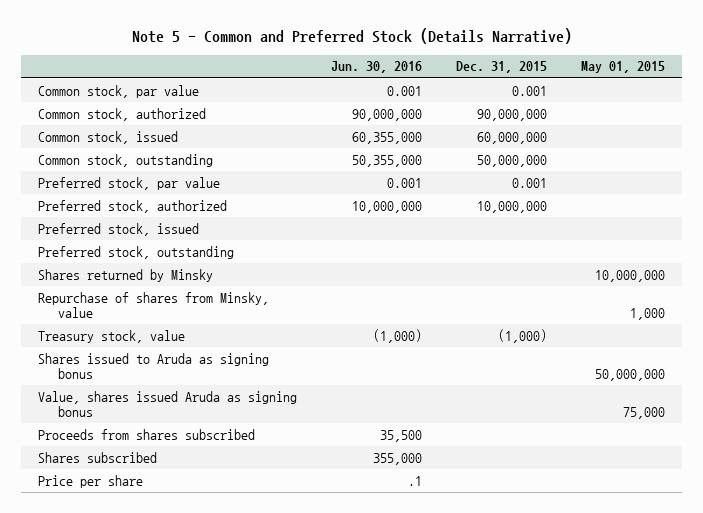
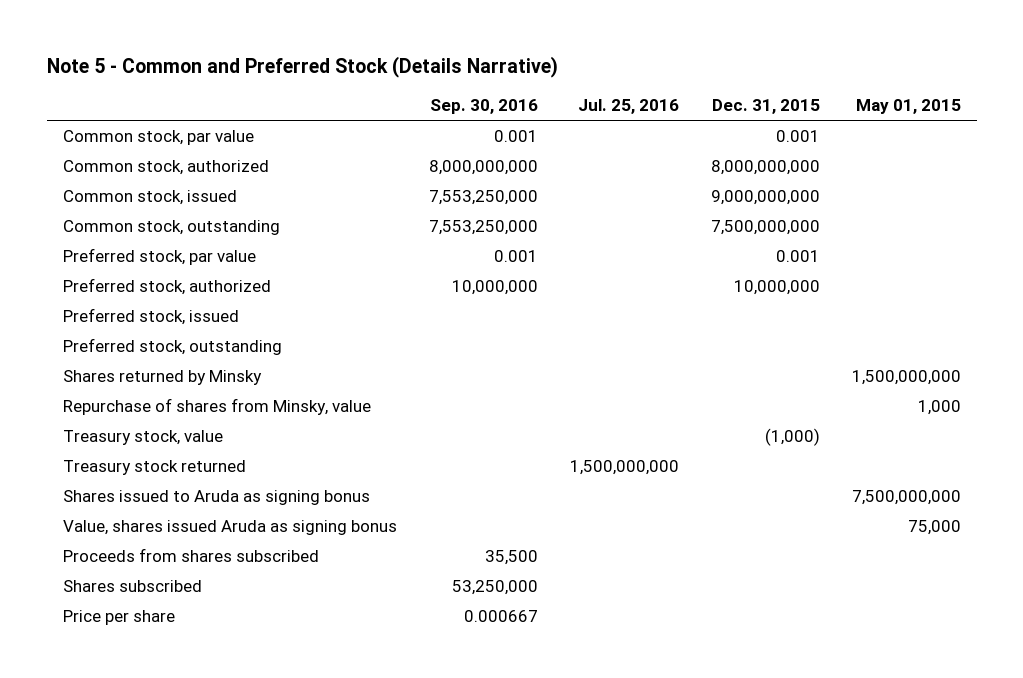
- | Jun. 30, 2016 | Dec. 31, 2015 | May 01, 2015
+ | Sep. 30, 2016 | Jul. 25, 2016 | Dec. 31, 2015 | May 01, 2015
- Common stock, authorized | 90,000,000 | 90,000,000 |
- Common stock, issued | 60,355,000 | 60,000,000 |
- Common stock, outstanding | 50,355,000 | 50,000,000 |
+ Common stock, authorized | 8,000,000,000 | | 8,000,000,000 |
+ Common stock, issued | 7,553,250,000 | | 9,000,000,000 |
+ Common stock, outstanding | 7,553,250,000 | | 7,500,000,000 |
- Shares returned by Minsky | | | 10,000,000
+ Shares returned by Minsky | | | | 1,500,000,000
- Shares issued to Aruda as signing bonus | | | 50,000,000
+ Treasury stock returned | | 1,500,000,000 | |
+ Shares issued to Aruda as signing bonus | | | | 7,500,000,000

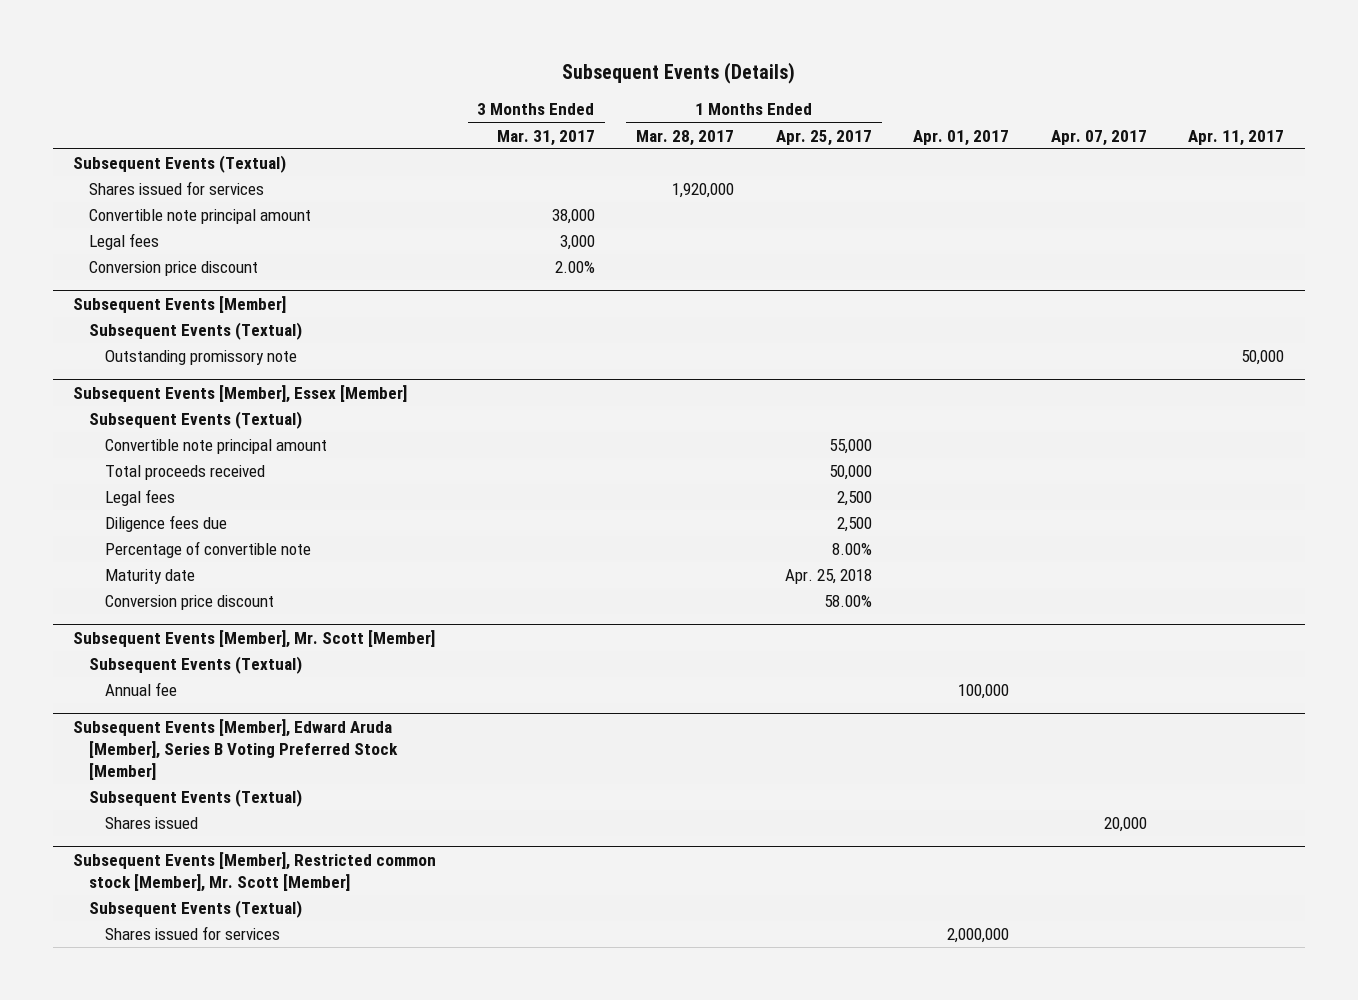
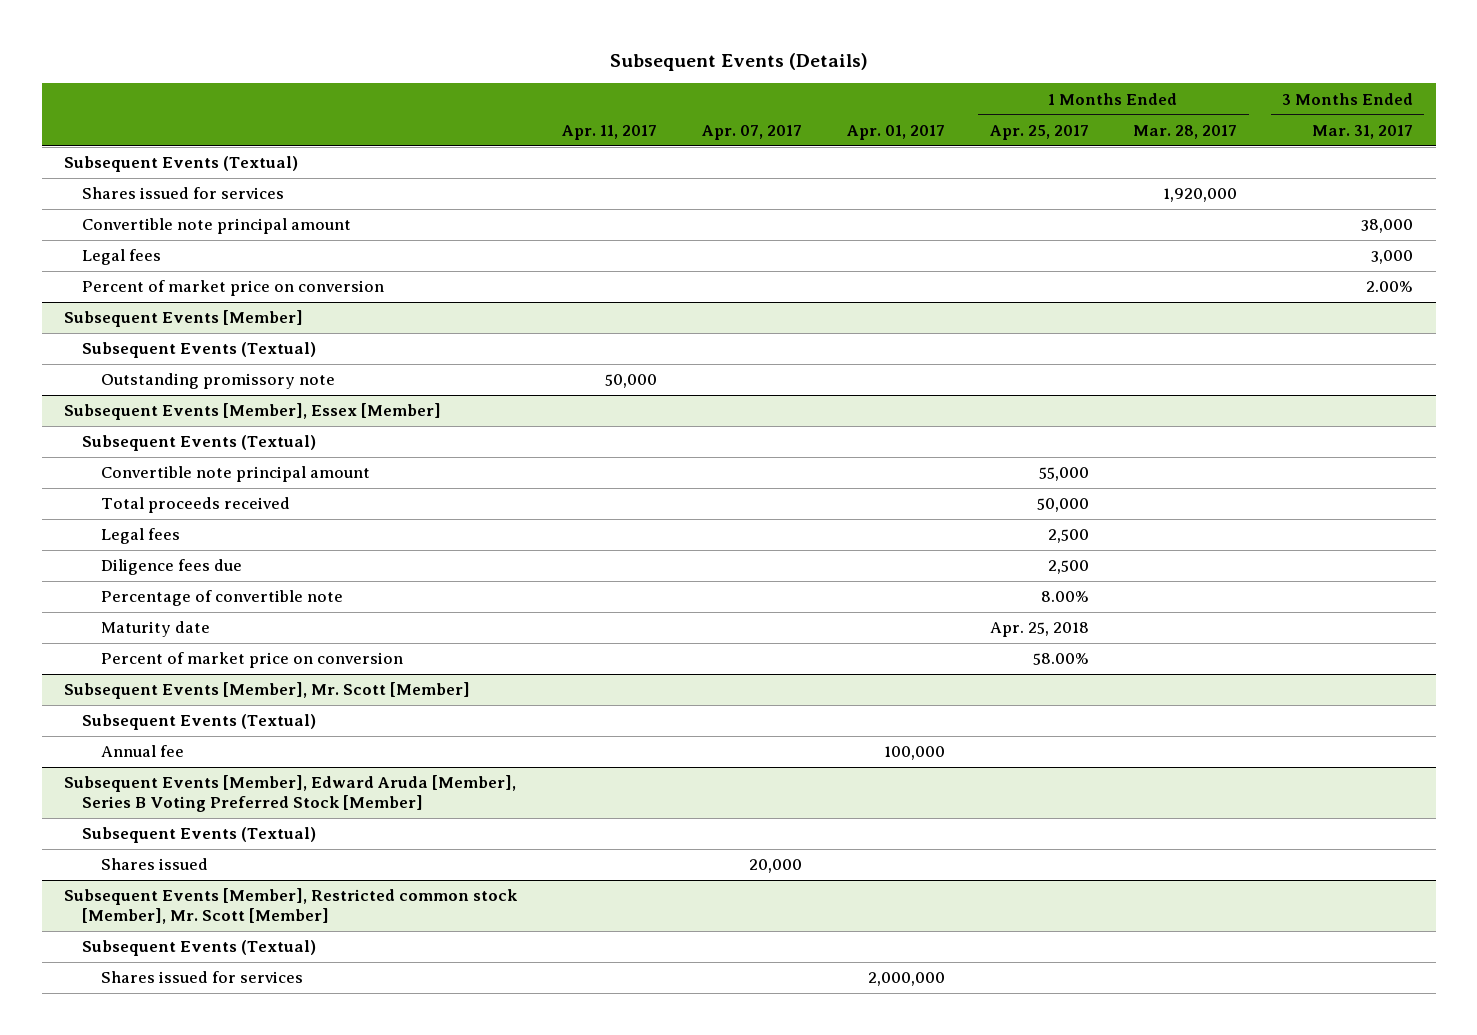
- | 3 Months Ended Mar. 31, 2017 | 1 Months Ended Mar. 28, 2017 | 1 Months Ended Apr. 25, 2017 | Apr. 01, 2017 | Apr. 07, 2017 | Apr. 11, 2017
+ | Apr. 11, 2017 | Apr. 07, 2017 | Apr. 01, 2017 | 1 Months Ended Apr. 25, 2017 | 1 Months Ended Mar. 28, 2017 | 3 Months Ended Mar. 31, 2017
- Conversion price discount | 2.00% | | | | |
+ Percent of market price on conversion | | | | | | 2.00%
@ Subsequent Events [Member], Essex [Member]
- Conversion price discount | | | 58.00% | | |
+ Percent of market price on conversion | | | | 58.00% | |

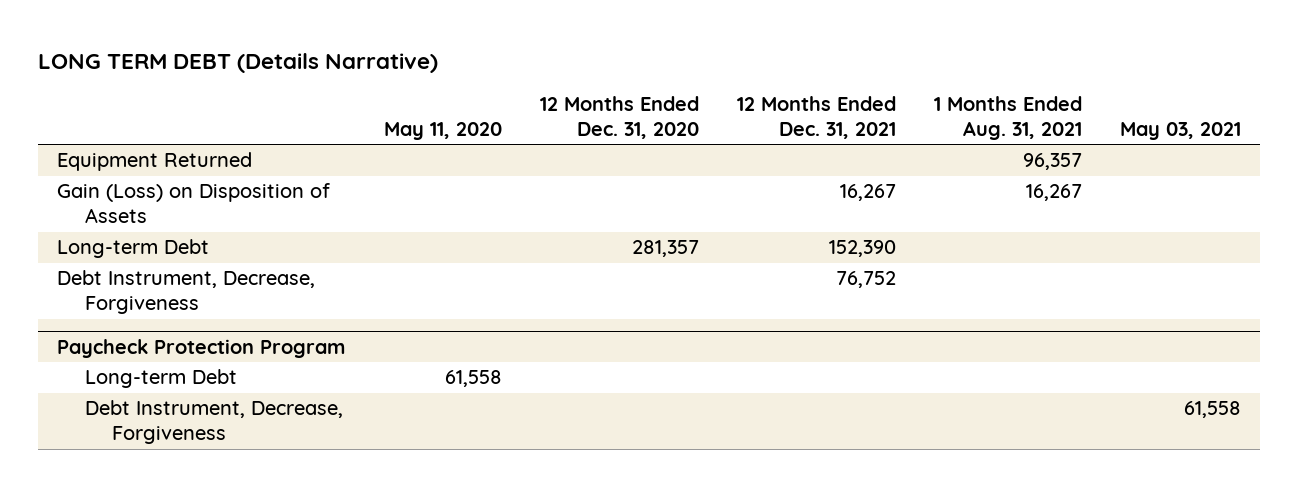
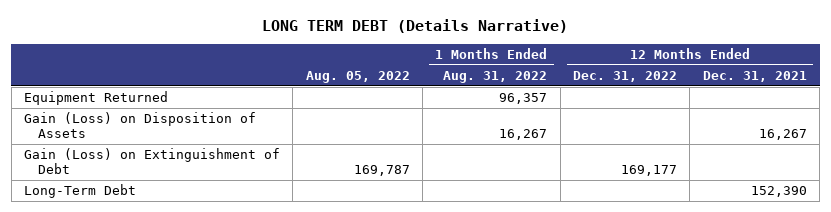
- | May 11, 2020 | 12 Months Ended Dec. 31, 2020 | 12 Months Ended Dec. 31, 2021 | 1 Months Ended Aug. 31, 2021 | May 03, 2021
+ | Aug. 05, 2022 | 1 Months Ended Aug. 31, 2022 | 12 Months Ended Dec. 31, 2022 | 12 Months Ended Dec. 31, 2021
- Long-term Debt | | 281,357 | 152,390 | |
- Debt Instrument, Decrease, Forgiveness | | | 76,752 | |
- Paycheck Protection Program
- Long-term Debt | 61,558 | | | |
- Debt Instrument, Decrease, Forgiveness | | | | | 61,558
+ Gain (Loss) on Extinguishment of Debt | 169,787 | | 169,177 |
+ Long-Term Debt | | | | 152,390

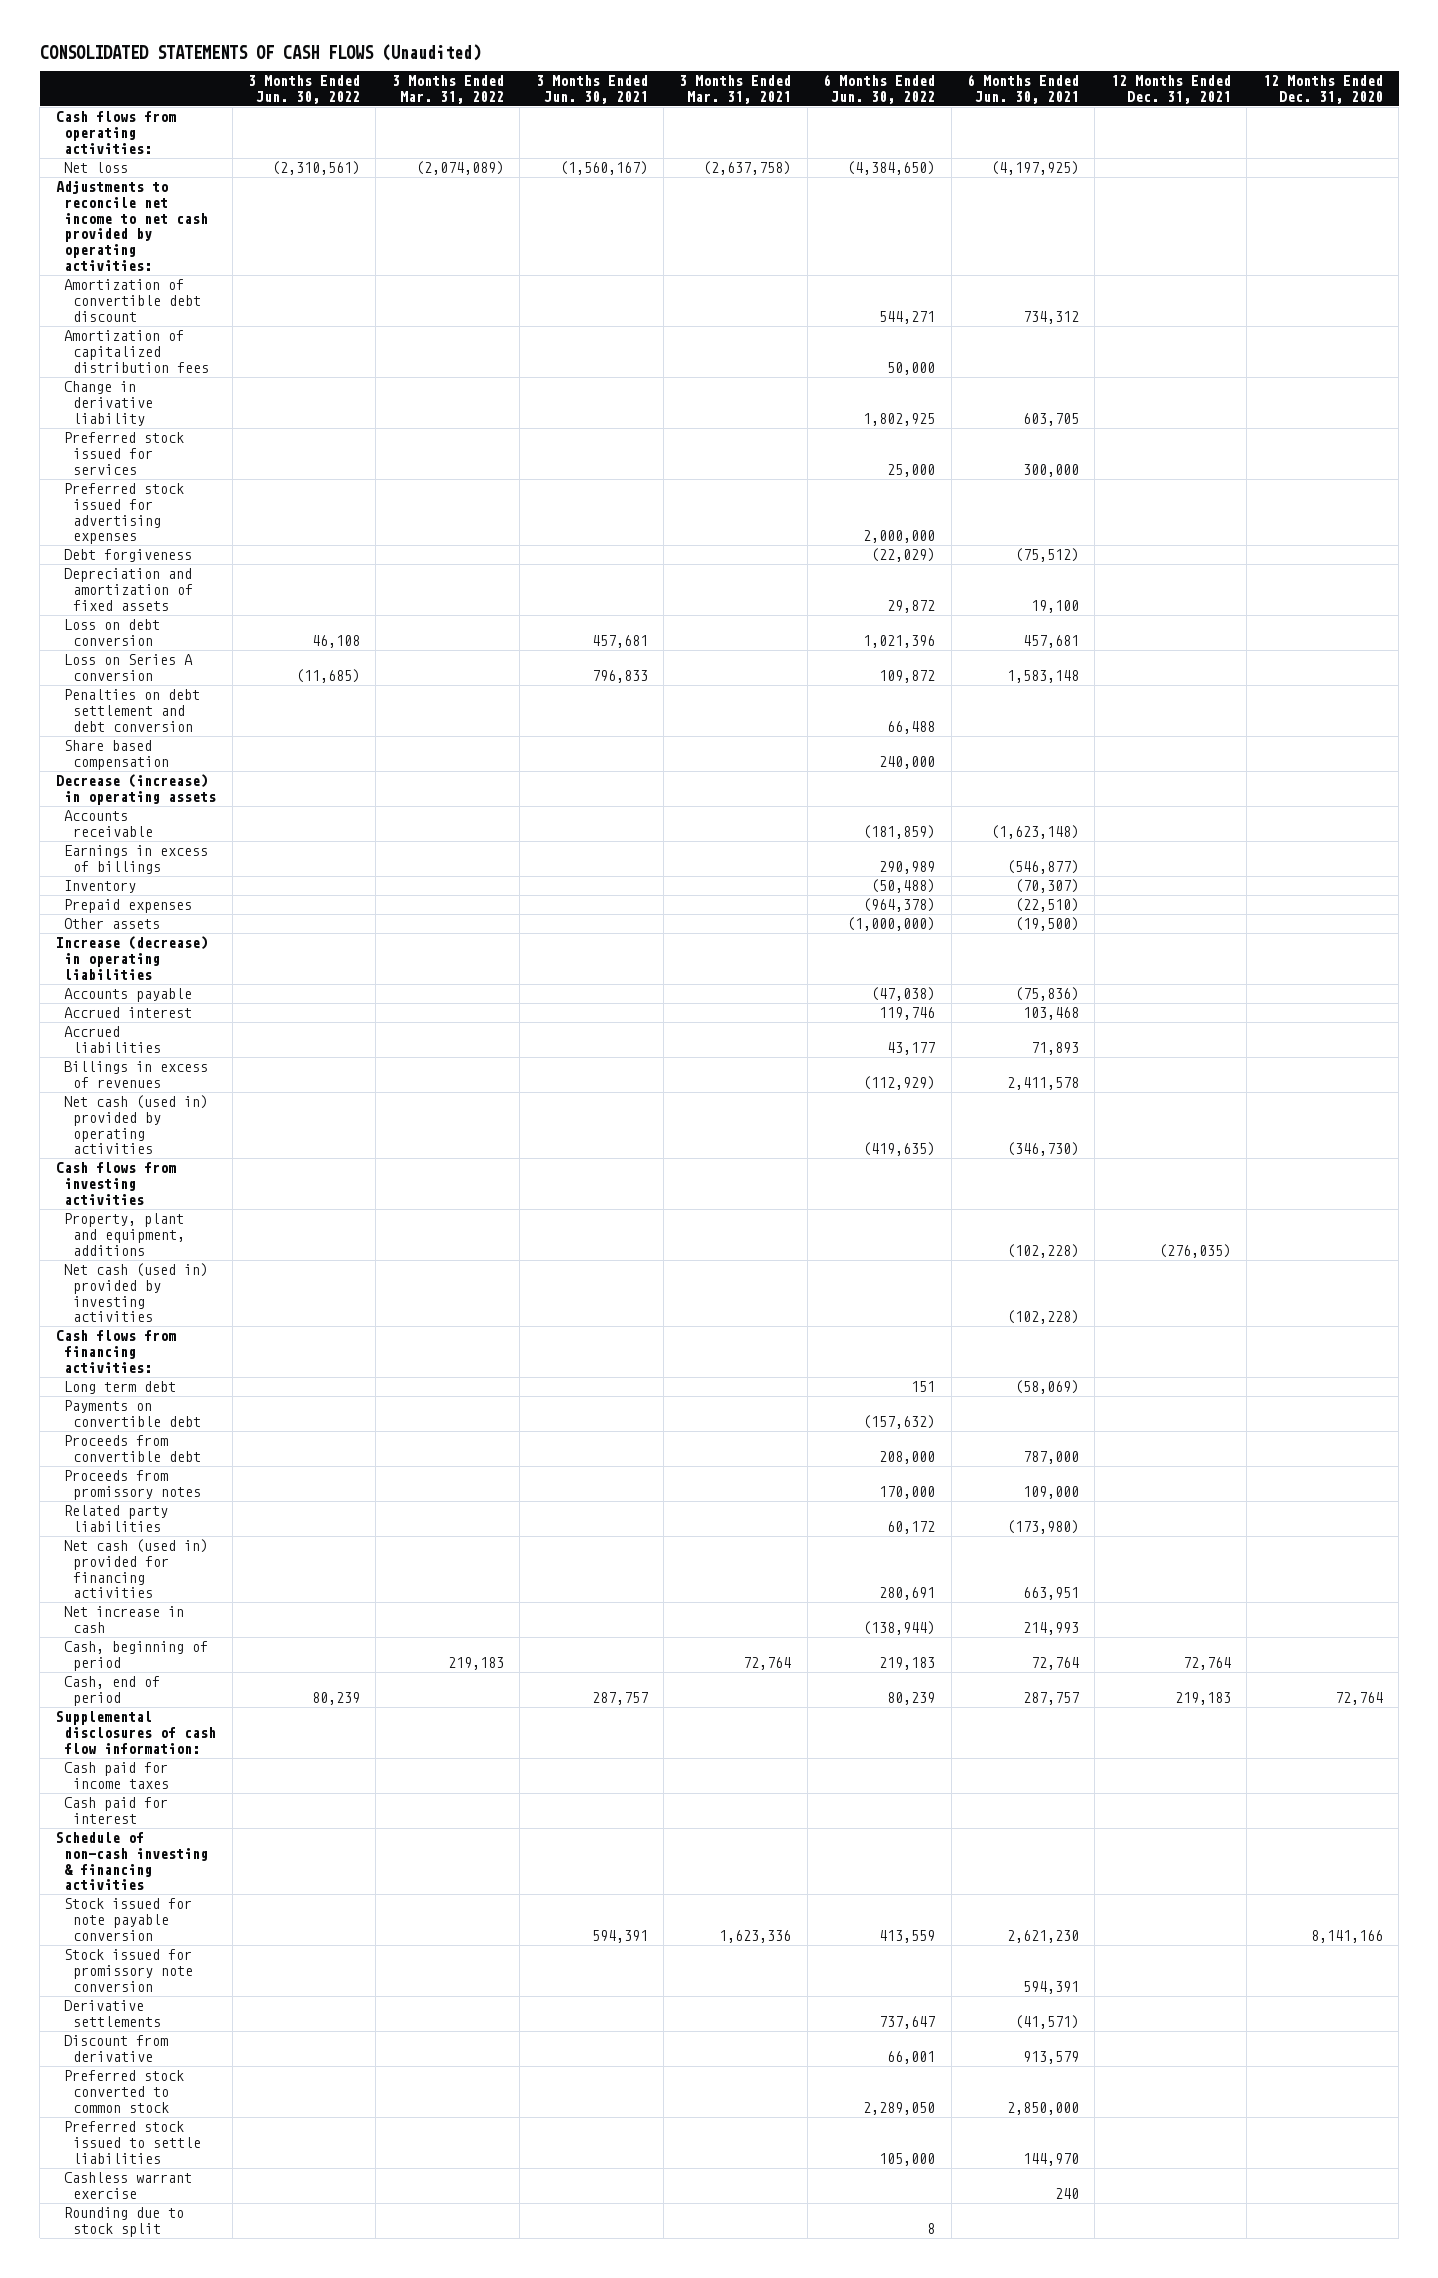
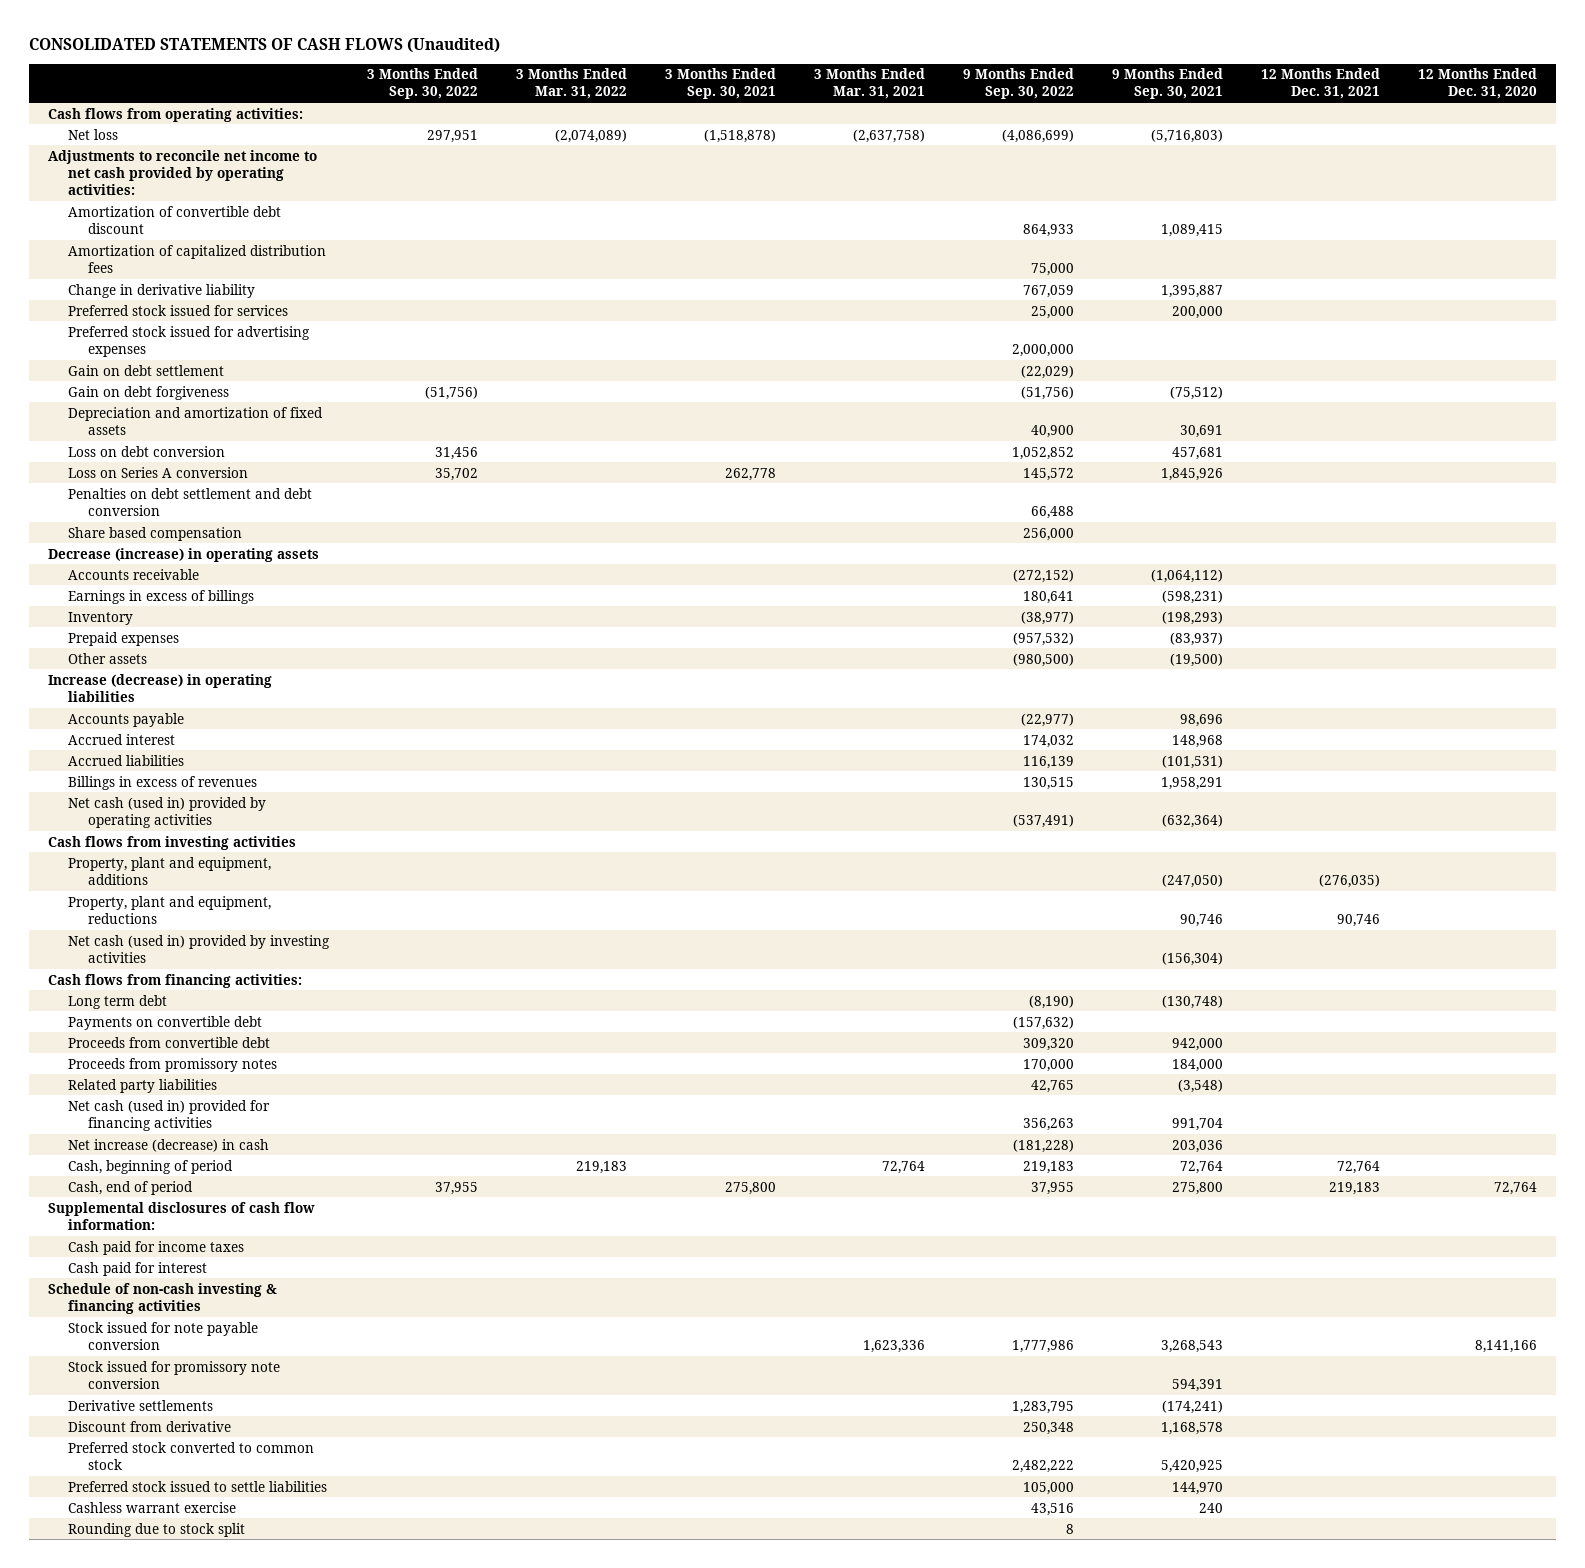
- | 3 Months Ended Jun. 30, 2022 | 3 Months Ended Mar. 31, 2022 | 3 Months Ended Jun. 30, 2021 | 3 Months Ended Mar. 31, 2021 | 6 Months Ended Jun. 30, 2022 | 6 Months Ended Jun. 30, 2021 | 12 Months Ended Dec. 31, 2021 | 12 Months Ended Dec. 31, 2020
+ | 3 Months Ended Sep. 30, 2022 | 3 Months Ended Mar. 31, 2022 | 3 Months Ended Sep. 30, 2021 | 3 Months Ended Mar. 31, 2021 | 9 Months Ended Sep. 30, 2022 | 9 Months Ended Sep. 30, 2021 | 12 Months Ended Dec. 31, 2021 | 12 Months Ended Dec. 31, 2020
- Debt forgiveness | | | | | (22,029) | (75,512) | |
+ Gain on debt settlement | | | | | (22,029) | | |
+ Gain on debt forgiveness | (51,756) | | | | (51,756) | (75,512) | |
+ Property, plant and equipment, reductions | | | | | | 90,746 | 90,746 |
- Net increase in cash | | | | | (138,944) | 214,993 | |
+ Net increase (decrease) in cash | | | | | (181,228) | 203,036 | |

